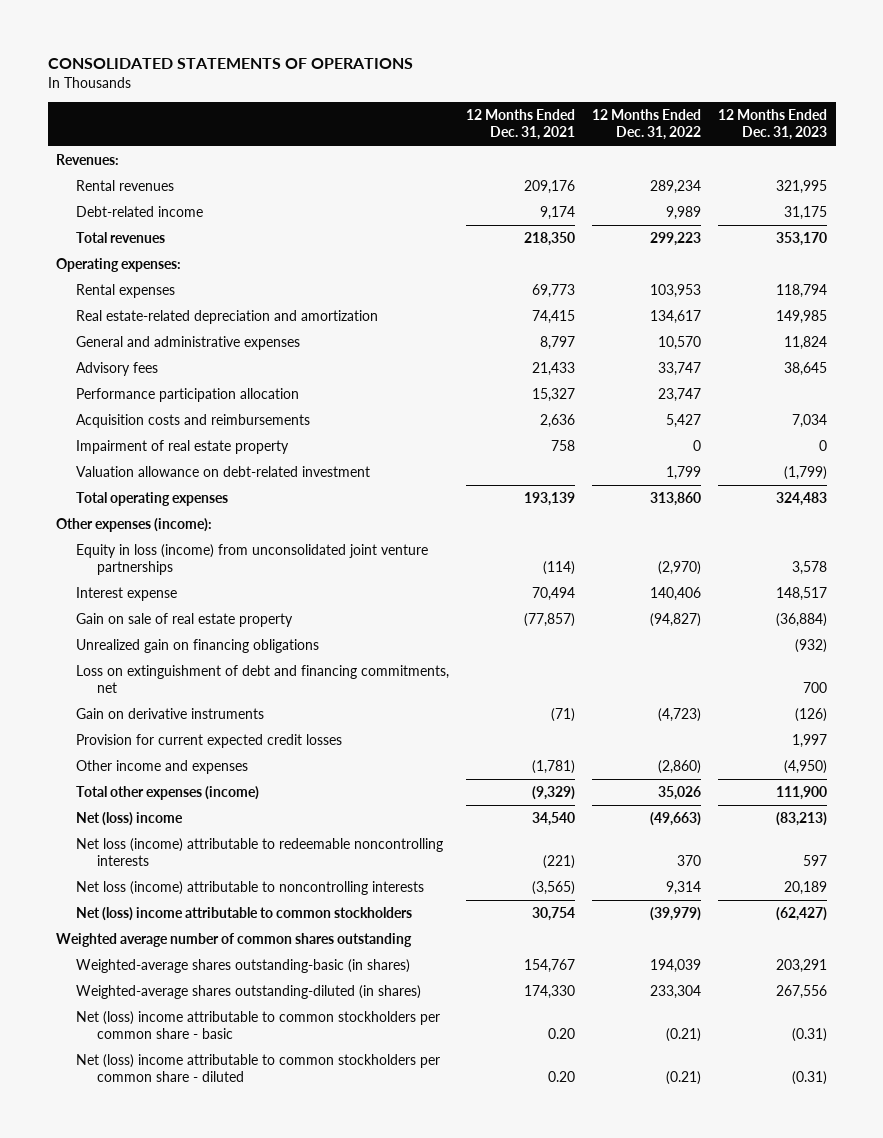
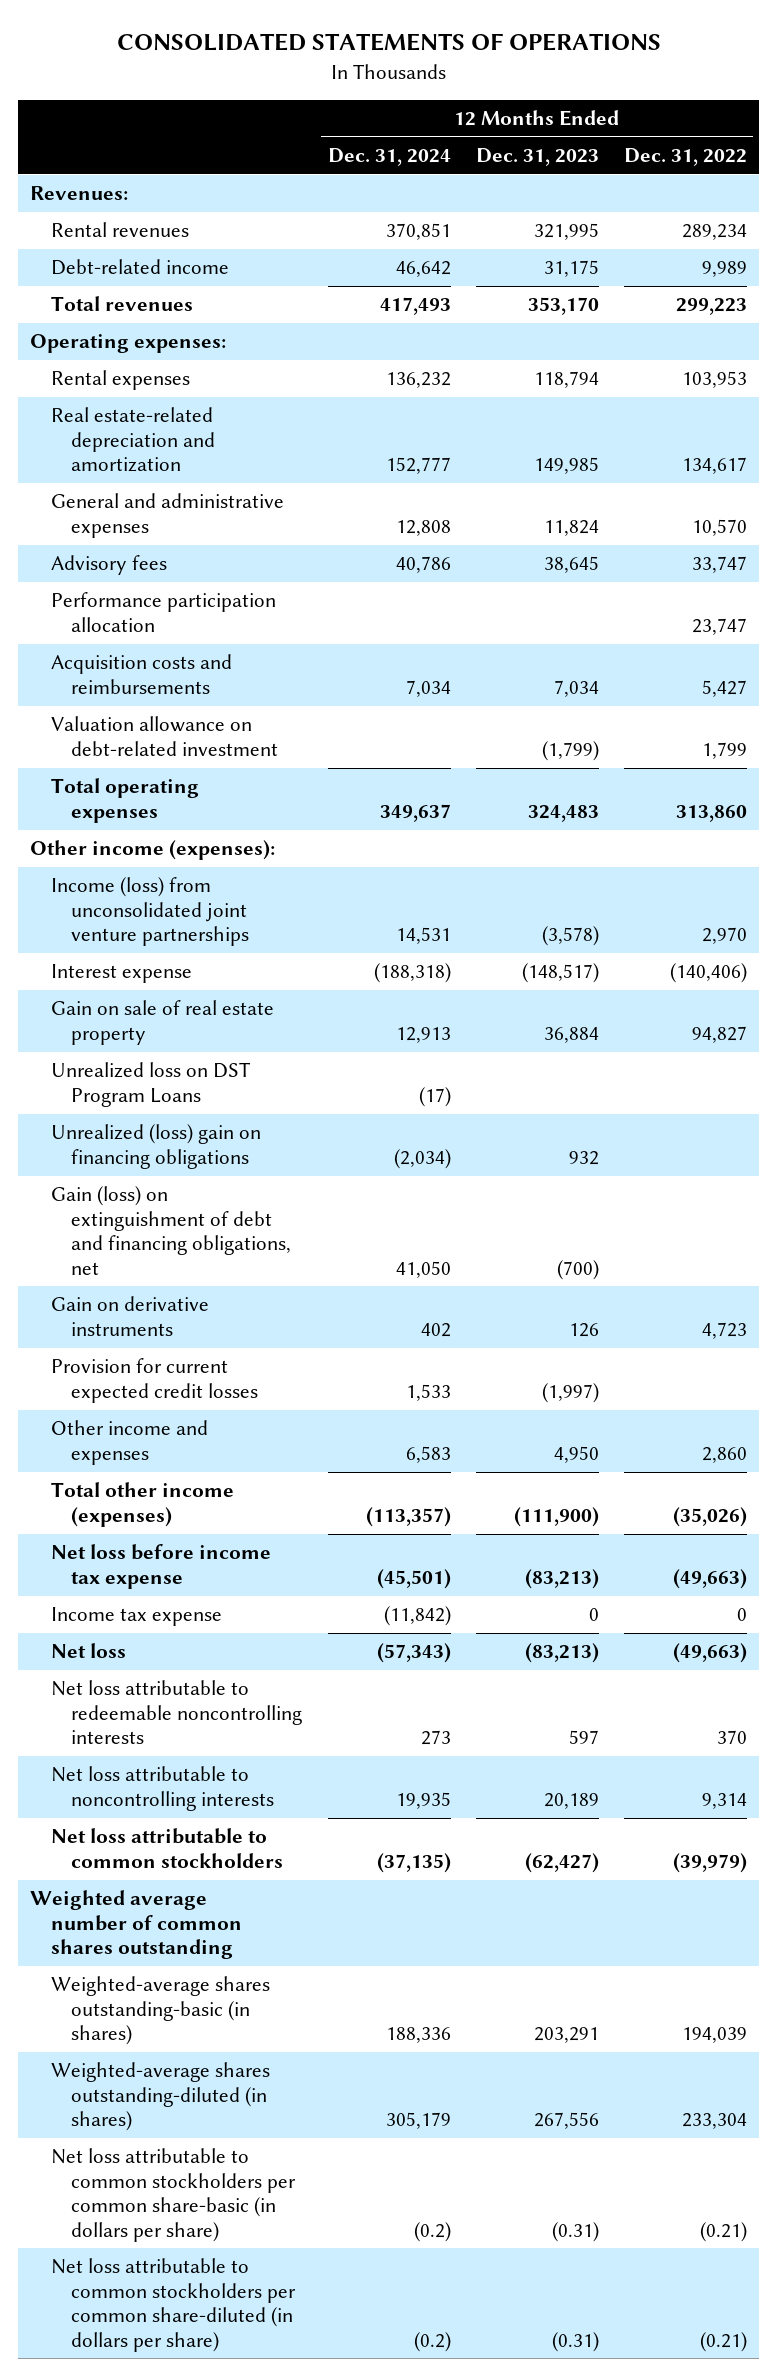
- | 12 Months Ended Dec. 31, 2021 | 12 Months Ended Dec. 31, 2022 | 12 Months Ended Dec. 31, 2023
+ | 12 Months Ended Dec. 31, 2024 | 12 Months Ended Dec. 31, 2023 | 12 Months Ended Dec. 31, 2022
- Impairment of real estate property | 758 | 0 | 0
- Other expenses (income):
- Equity in loss (income) from unconsolidated joint venture partnerships | (114) | (2,970) | 3,578
- Interest expense | 70,494 | 140,406 | 148,517
- Gain on sale of real estate property | (77,857) | (94,827) | (36,884)
- Unrealized gain on financing obligations | | | (932)
- Loss on extinguishment of debt and financing commitments, net | | | 700
- Gain on derivative instruments | (71) | (4,723) | (126)
- Provision for current expected credit losses | | | 1,997
- Other income and expenses | (1,781) | (2,860) | (4,950)
- Total other expenses (income) | (9,329) | 35,026 | 111,900
- Net (loss) income | 34,540 | (49,663) | (83,213)
- Net loss (income) attributable to redeemable noncontrolling interests | (221) | 370 | 597
- Net loss (income) attributable to noncontrolling interests | (3,565) | 9,314 | 20,189
- Net (loss) income attributable to common stockholders | 30,754 | (39,979) | (62,427)
+ Other income (expenses):
+ Income (loss) from unconsolidated joint venture partnerships | 14,531 | (3,578) | 2,970
+ Interest expense | (188,318) | (148,517) | (140,406)
+ Gain on sale of real estate property | 12,913 | 36,884 | 94,827
+ Unrealized loss on DST Program Loans | (17) | |
+ Unrealized (loss) gain on financing obligations | (2,034) | 932 |
+ Gain (loss) on extinguishment of debt and financing obligations, net | 41,050 | (700) |
+ Gain on derivative instruments | 402 | 126 | 4,723
+ Provision for current expected credit losses | 1,533 | (1,997) |
+ Other income and expenses | 6,583 | 4,950 | 2,860
+ Total other income (expenses) | (113,357) | (111,900) | (35,026)
+ Net loss before income tax expense | (45,501) | (83,213) | (49,663)
+ Income tax expense | (11,842) | 0 | 0
+ Net loss | (57,343) | (83,213) | (49,663)
+ Net loss attributable to redeemable noncontrolling interests | 273 | 597 | 370
+ Net loss attributable to noncontrolling interests | 19,935 | 20,189 | 9,314
+ Net loss attributable to common stockholders | (37,135) | (62,427) | (39,979)
- Net (loss) income attributable to common stockholders per common share - basic | 0.20 | (0.21) | (0.31)
- Net (loss) income attributable to common stockholders per common share - diluted | 0.20 | (0.21) | (0.31)
+ Net loss attributable to common stockholders per common share-basic (in dollars per share) | (0.2) | (0.31) | (0.21)
+ Net loss attributable to common stockholders per common share-diluted (in dollars per share) | (0.2) | (0.31) | (0.21)

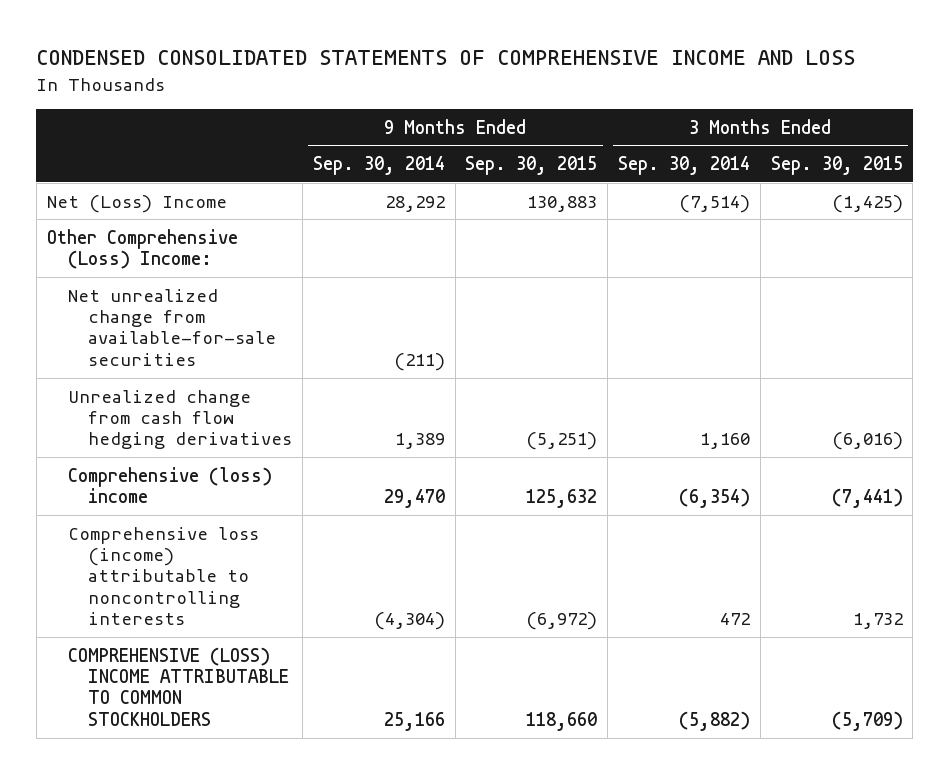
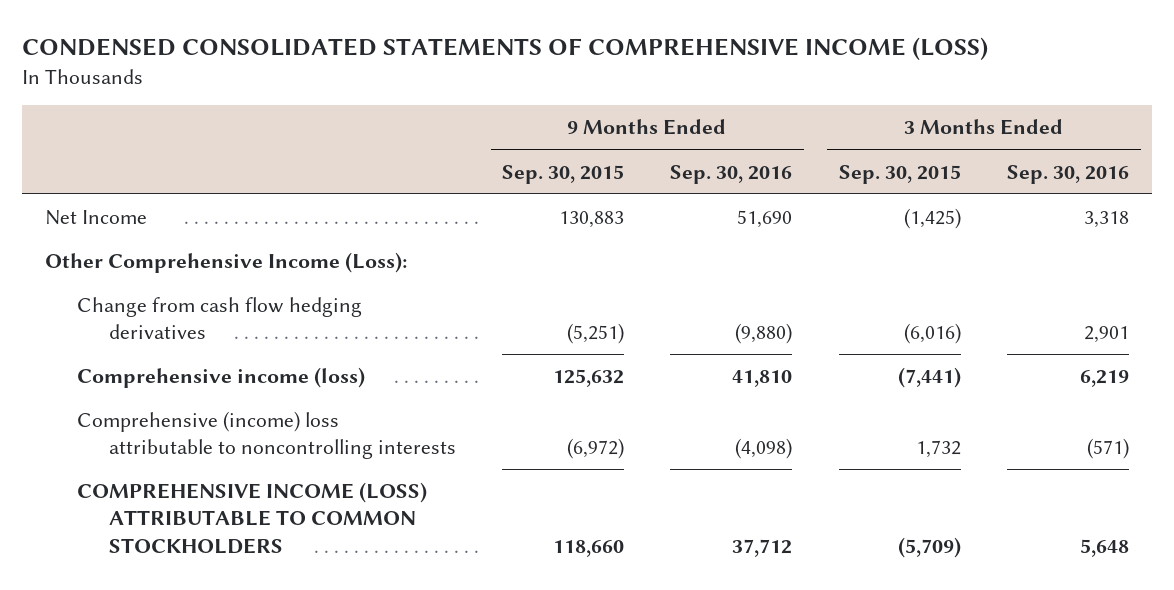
- CONDENSED CONSOLIDATED STATEMENTS OF COMPREHENSIVE INCOME AND LOSS
+ CONDENSED CONSOLIDATED STATEMENTS OF COMPREHENSIVE INCOME (LOSS)
- | 9 Months Ended Sep. 30, 2014 | 9 Months Ended Sep. 30, 2015 | 3 Months Ended Sep. 30, 2014 | 3 Months Ended Sep. 30, 2015
+ | 9 Months Ended Sep. 30, 2015 | 9 Months Ended Sep. 30, 2016 | 3 Months Ended Sep. 30, 2015 | 3 Months Ended Sep. 30, 2016
- Net (Loss) Income | 28,292 | 130,883 | (7,514) | (1,425)
- Other Comprehensive (Loss) Income:
- Net unrealized change from available-for-sale securities | (211) | | |
- Unrealized change from cash flow hedging derivatives | 1,389 | (5,251) | 1,160 | (6,016)
- Comprehensive (loss) income | 29,470 | 125,632 | (6,354) | (7,441)
- Comprehensive loss (income) attributable to noncontrolling interests | (4,304) | (6,972) | 472 | 1,732
- COMPREHENSIVE (LOSS) INCOME ATTRIBUTABLE TO COMMON STOCKHOLDERS | 25,166 | 118,660 | (5,882) | (5,709)
+ Net Income | 130,883 | 51,690 | (1,425) | 3,318
+ Other Comprehensive Income (Loss):
+ Change from cash flow hedging derivatives | (5,251) | (9,880) | (6,016) | 2,901
+ Comprehensive income (loss) | 125,632 | 41,810 | (7,441) | 6,219
+ Comprehensive (income) loss attributable to noncontrolling interests | (6,972) | (4,098) | 1,732 | (571)
+ COMPREHENSIVE INCOME (LOSS) ATTRIBUTABLE TO COMMON STOCKHOLDERS | 118,660 | 37,712 | (5,709) | 5,648

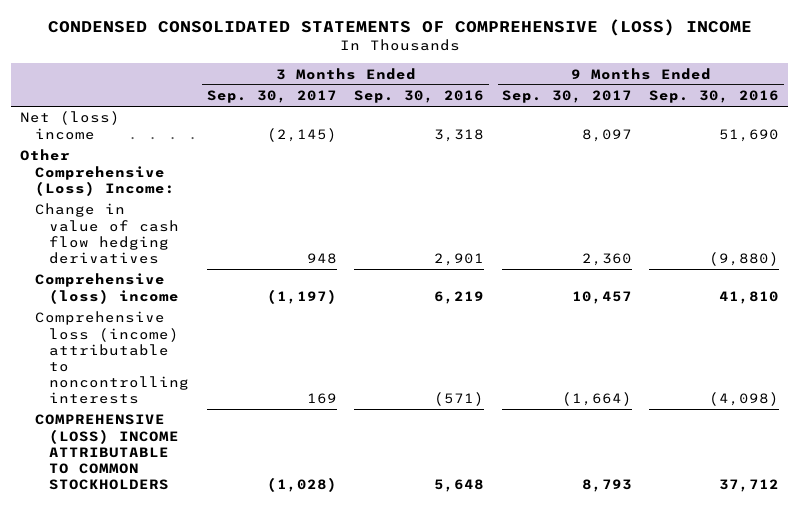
- CONDENSED CONSOLIDATED STATEMENTS OF COMPREHENSIVE INCOME (LOSS)
+ CONDENSED CONSOLIDATED STATEMENTS OF COMPREHENSIVE (LOSS) INCOME
- | 9 Months Ended Sep. 30, 2015 | 9 Months Ended Sep. 30, 2016 | 3 Months Ended Sep. 30, 2015 | 3 Months Ended Sep. 30, 2016
+ | 3 Months Ended Sep. 30, 2017 | 3 Months Ended Sep. 30, 2016 | 9 Months Ended Sep. 30, 2017 | 9 Months Ended Sep. 30, 2016
- Net Income | 130,883 | 51,690 | (1,425) | 3,318
- Other Comprehensive Income (Loss):
- Change from cash flow hedging derivatives | (5,251) | (9,880) | (6,016) | 2,901
- Comprehensive income (loss) | 125,632 | 41,810 | (7,441) | 6,219
- Comprehensive (income) loss attributable to noncontrolling interests | (6,972) | (4,098) | 1,732 | (571)
- COMPREHENSIVE INCOME (LOSS) ATTRIBUTABLE TO COMMON STOCKHOLDERS | 118,660 | 37,712 | (5,709) | 5,648
+ Net (loss) income | (2,145) | 3,318 | 8,097 | 51,690
+ Other Comprehensive (Loss) Income:
+ Change in value of cash flow hedging derivatives | 948 | 2,901 | 2,360 | (9,880)
+ Comprehensive (loss) income | (1,197) | 6,219 | 10,457 | 41,810
+ Comprehensive loss (income) attributable to noncontrolling interests | 169 | (571) | (1,664) | (4,098)
+ COMPREHENSIVE (LOSS) INCOME ATTRIBUTABLE TO COMMON STOCKHOLDERS | (1,028) | 5,648 | 8,793 | 37,712

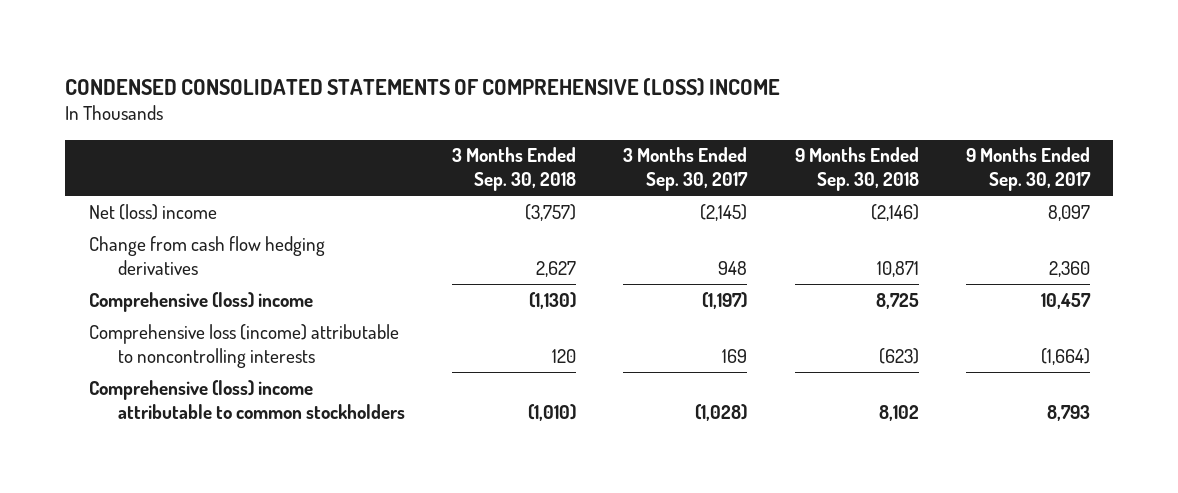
- | 3 Months Ended Sep. 30, 2017 | 3 Months Ended Sep. 30, 2016 | 9 Months Ended Sep. 30, 2017 | 9 Months Ended Sep. 30, 2016
+ | 3 Months Ended Sep. 30, 2018 | 3 Months Ended Sep. 30, 2017 | 9 Months Ended Sep. 30, 2018 | 9 Months Ended Sep. 30, 2017
- Other Comprehensive (Loss) Income:
- Change in value of cash flow hedging derivatives | 948 | 2,901 | 2,360 | (9,880)
+ Change from cash flow hedging derivatives | 2,627 | 948 | 10,871 | 2,360
- COMPREHENSIVE (LOSS) INCOME ATTRIBUTABLE TO COMMON STOCKHOLDERS | (1,028) | 5,648 | 8,793 | 37,712
+ Comprehensive (loss) income attributable to common stockholders | (1,010) | (1,028) | 8,102 | 8,793

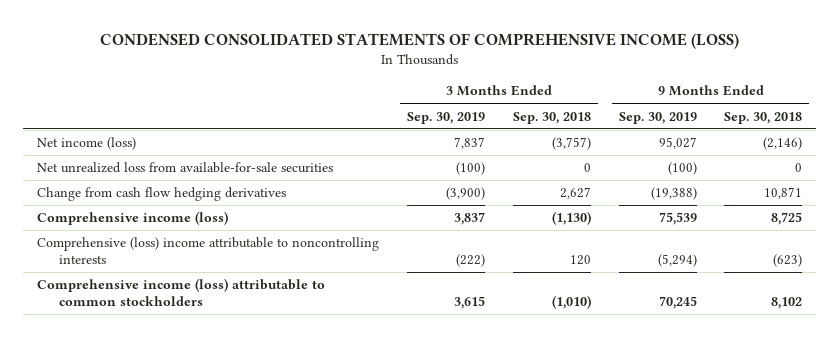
- CONDENSED CONSOLIDATED STATEMENTS OF COMPREHENSIVE (LOSS) INCOME
+ CONDENSED CONSOLIDATED STATEMENTS OF COMPREHENSIVE INCOME (LOSS)
- | 3 Months Ended Sep. 30, 2018 | 3 Months Ended Sep. 30, 2017 | 9 Months Ended Sep. 30, 2018 | 9 Months Ended Sep. 30, 2017
+ | 3 Months Ended Sep. 30, 2019 | 3 Months Ended Sep. 30, 2018 | 9 Months Ended Sep. 30, 2019 | 9 Months Ended Sep. 30, 2018
- Net (loss) income | (3,757) | (2,145) | (2,146) | 8,097
+ Net income (loss) | 7,837 | (3,757) | 95,027 | (2,146)
+ Net unrealized loss from available-for-sale securities | (100) | 0 | (100) | 0
- Comprehensive (loss) income | (1,130) | (1,197) | 8,725 | 10,457
- Comprehensive loss (income) attributable to noncontrolling interests | 120 | 169 | (623) | (1,664)
- Comprehensive (loss) income attributable to common stockholders | (1,010) | (1,028) | 8,102 | 8,793
+ Comprehensive income (loss) | 3,837 | (1,130) | 75,539 | 8,725
+ Comprehensive (loss) income attributable to noncontrolling interests | (222) | 120 | (5,294) | (623)
+ Comprehensive income (loss) attributable to common stockholders | 3,615 | (1,010) | 70,245 | 8,102

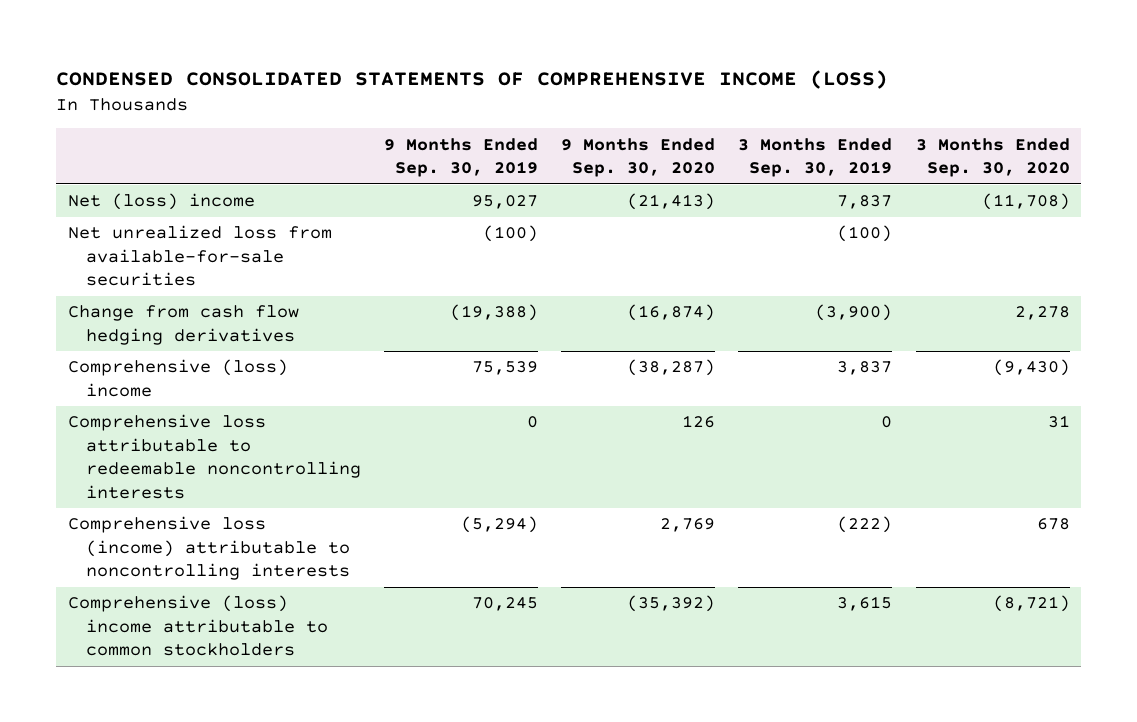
- | 3 Months Ended Sep. 30, 2019 | 3 Months Ended Sep. 30, 2018 | 9 Months Ended Sep. 30, 2019 | 9 Months Ended Sep. 30, 2018
+ | 9 Months Ended Sep. 30, 2019 | 9 Months Ended Sep. 30, 2020 | 3 Months Ended Sep. 30, 2019 | 3 Months Ended Sep. 30, 2020
- Net income (loss) | 7,837 | (3,757) | 95,027 | (2,146)
+ Net (loss) income | 95,027 | (21,413) | 7,837 | (11,708)
- Comprehensive income (loss) | 3,837 | (1,130) | 75,539 | 8,725
- Comprehensive (loss) income attributable to noncontrolling interests | (222) | 120 | (5,294) | (623)
- Comprehensive income (loss) attributable to common stockholders | 3,615 | (1,010) | 70,245 | 8,102
+ Comprehensive (loss) income | 75,539 | (38,287) | 3,837 | (9,430)
+ Comprehensive loss attributable to redeemable noncontrolling interests | 0 | 126 | 0 | 31
+ Comprehensive loss (income) attributable to noncontrolling interests | (5,294) | 2,769 | (222) | 678
+ Comprehensive (loss) income attributable to common stockholders | 70,245 | (35,392) | 3,615 | (8,721)

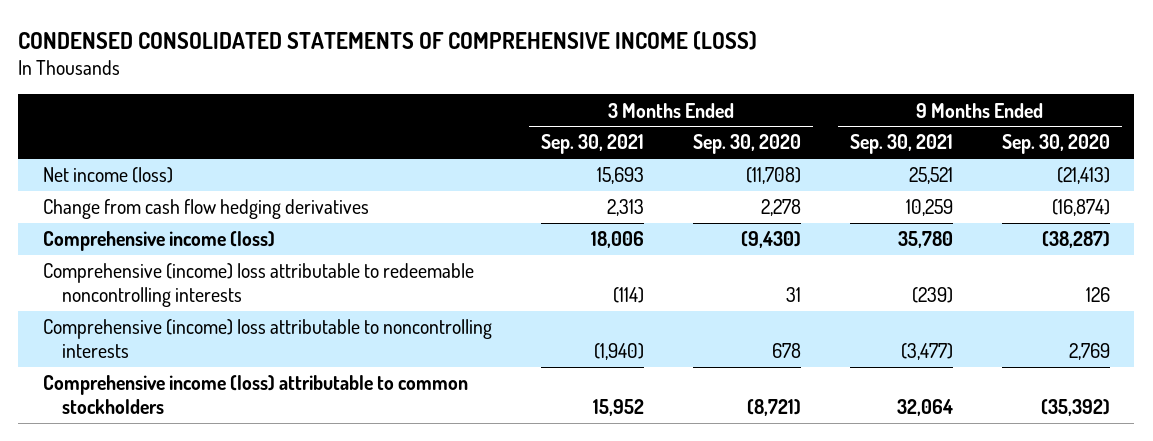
- | 9 Months Ended Sep. 30, 2019 | 9 Months Ended Sep. 30, 2020 | 3 Months Ended Sep. 30, 2019 | 3 Months Ended Sep. 30, 2020
+ | 3 Months Ended Sep. 30, 2021 | 3 Months Ended Sep. 30, 2020 | 9 Months Ended Sep. 30, 2021 | 9 Months Ended Sep. 30, 2020
- Net (loss) income | 95,027 | (21,413) | 7,837 | (11,708)
- Net unrealized loss from available-for-sale securities | (100) | | (100) |
+ Net income (loss) | 15,693 | (11,708) | 25,521 | (21,413)
- Comprehensive (loss) income | 75,539 | (38,287) | 3,837 | (9,430)
- Comprehensive loss attributable to redeemable noncontrolling interests | 0 | 126 | 0 | 31
- Comprehensive loss (income) attributable to noncontrolling interests | (5,294) | 2,769 | (222) | 678
- Comprehensive (loss) income attributable to common stockholders | 70,245 | (35,392) | 3,615 | (8,721)
+ Comprehensive income (loss) | 18,006 | (9,430) | 35,780 | (38,287)
+ Comprehensive (income) loss attributable to redeemable noncontrolling interests | (114) | 31 | (239) | 126
+ Comprehensive (income) loss attributable to noncontrolling interests | (1,940) | 678 | (3,477) | 2,769
+ Comprehensive income (loss) attributable to common stockholders | 15,952 | (8,721) | 32,064 | (35,392)

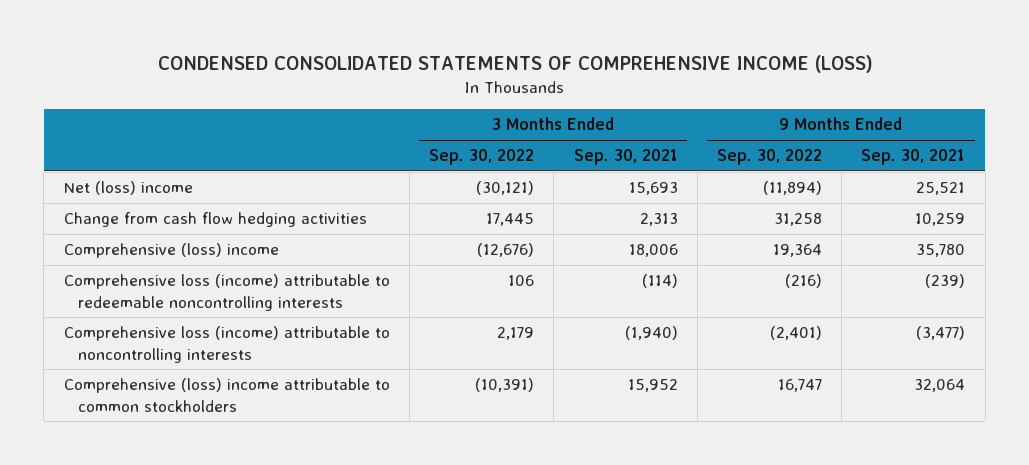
- | 3 Months Ended Sep. 30, 2021 | 3 Months Ended Sep. 30, 2020 | 9 Months Ended Sep. 30, 2021 | 9 Months Ended Sep. 30, 2020
+ | 3 Months Ended Sep. 30, 2022 | 3 Months Ended Sep. 30, 2021 | 9 Months Ended Sep. 30, 2022 | 9 Months Ended Sep. 30, 2021
- Net income (loss) | 15,693 | (11,708) | 25,521 | (21,413)
- Change from cash flow hedging derivatives | 2,313 | 2,278 | 10,259 | (16,874)
- Comprehensive income (loss) | 18,006 | (9,430) | 35,780 | (38,287)
- Comprehensive (income) loss attributable to redeemable noncontrolling interests | (114) | 31 | (239) | 126
- Comprehensive (income) loss attributable to noncontrolling interests | (1,940) | 678 | (3,477) | 2,769
- Comprehensive income (loss) attributable to common stockholders | 15,952 | (8,721) | 32,064 | (35,392)
+ Net (loss) income | (30,121) | 15,693 | (11,894) | 25,521
+ Change from cash flow hedging activities | 17,445 | 2,313 | 31,258 | 10,259
+ Comprehensive (loss) income | (12,676) | 18,006 | 19,364 | 35,780
+ Comprehensive loss (income) attributable to redeemable noncontrolling interests | 106 | (114) | (216) | (239)
+ Comprehensive loss (income) attributable to noncontrolling interests | 2,179 | (1,940) | (2,401) | (3,477)
+ Comprehensive (loss) income attributable to common stockholders | (10,391) | 15,952 | 16,747 | 32,064

